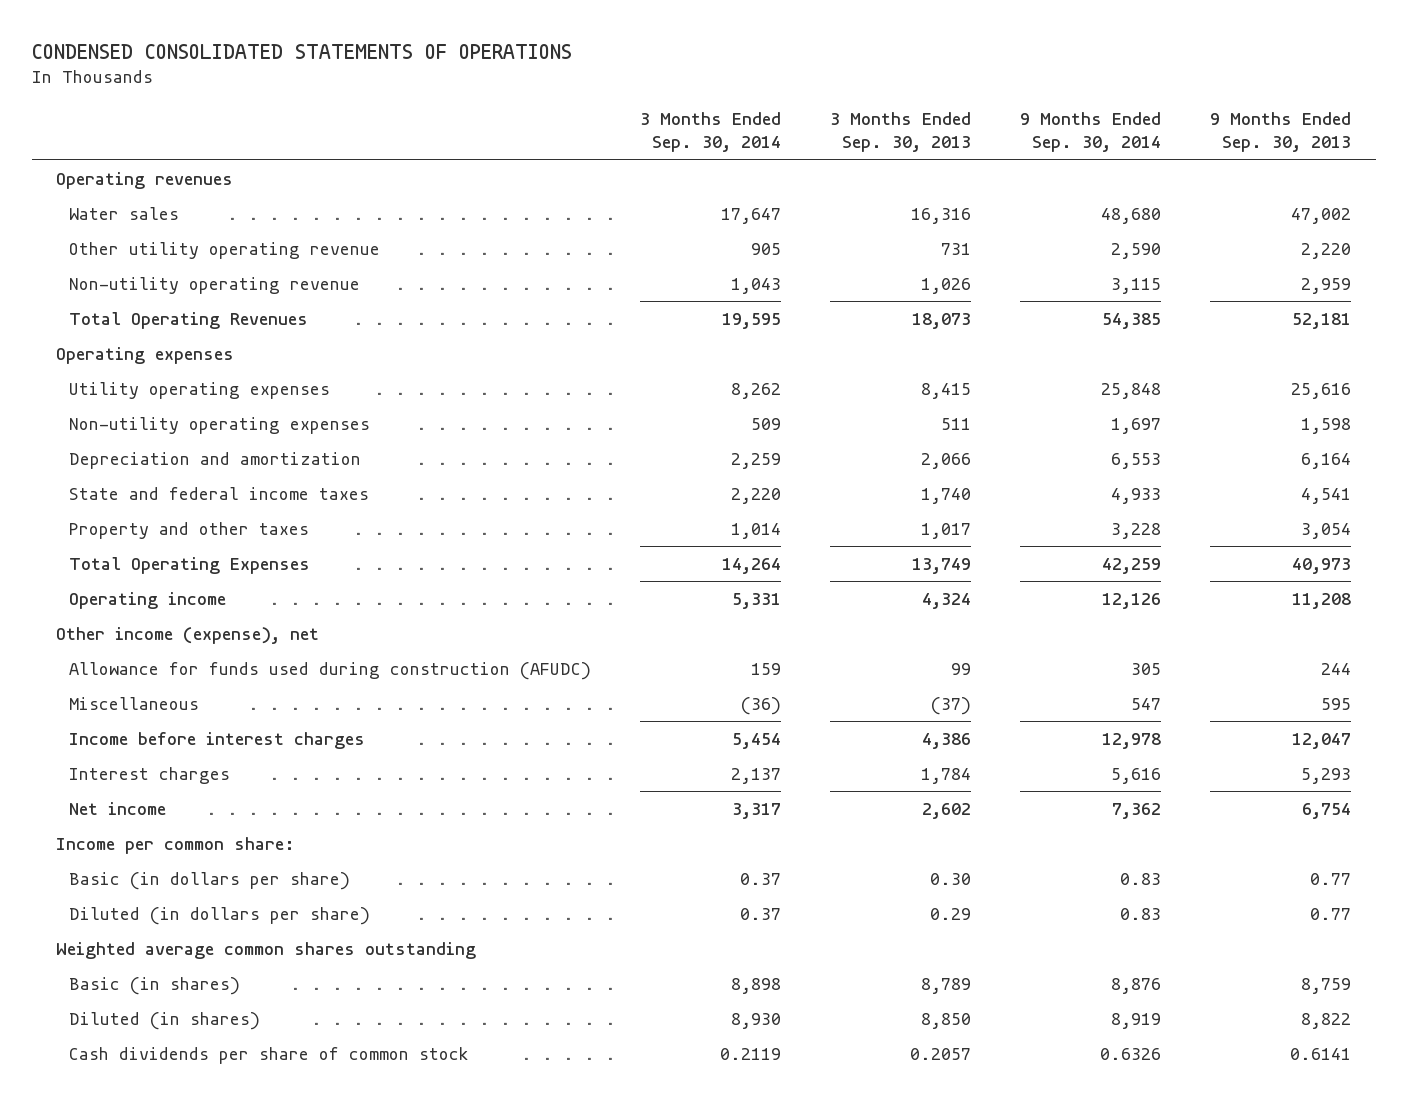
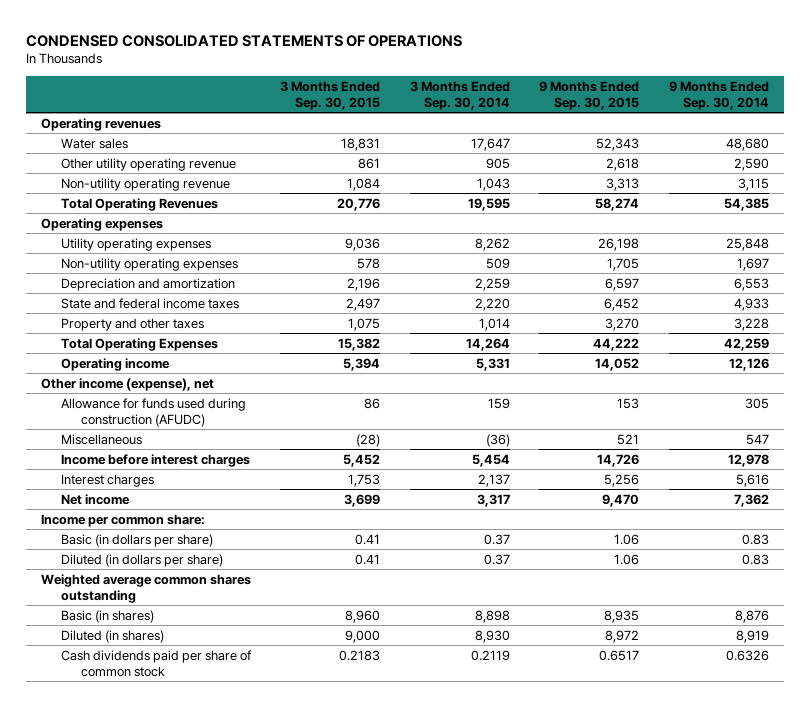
- | 3 Months Ended Sep. 30, 2014 | 3 Months Ended Sep. 30, 2013 | 9 Months Ended Sep. 30, 2014 | 9 Months Ended Sep. 30, 2013
+ | 3 Months Ended Sep. 30, 2015 | 3 Months Ended Sep. 30, 2014 | 9 Months Ended Sep. 30, 2015 | 9 Months Ended Sep. 30, 2014
- Cash dividends per share of common stock | 0.2119 | 0.2057 | 0.6326 | 0.6141
+ Cash dividends paid per share of common stock | 0.2183 | 0.2119 | 0.6517 | 0.6326

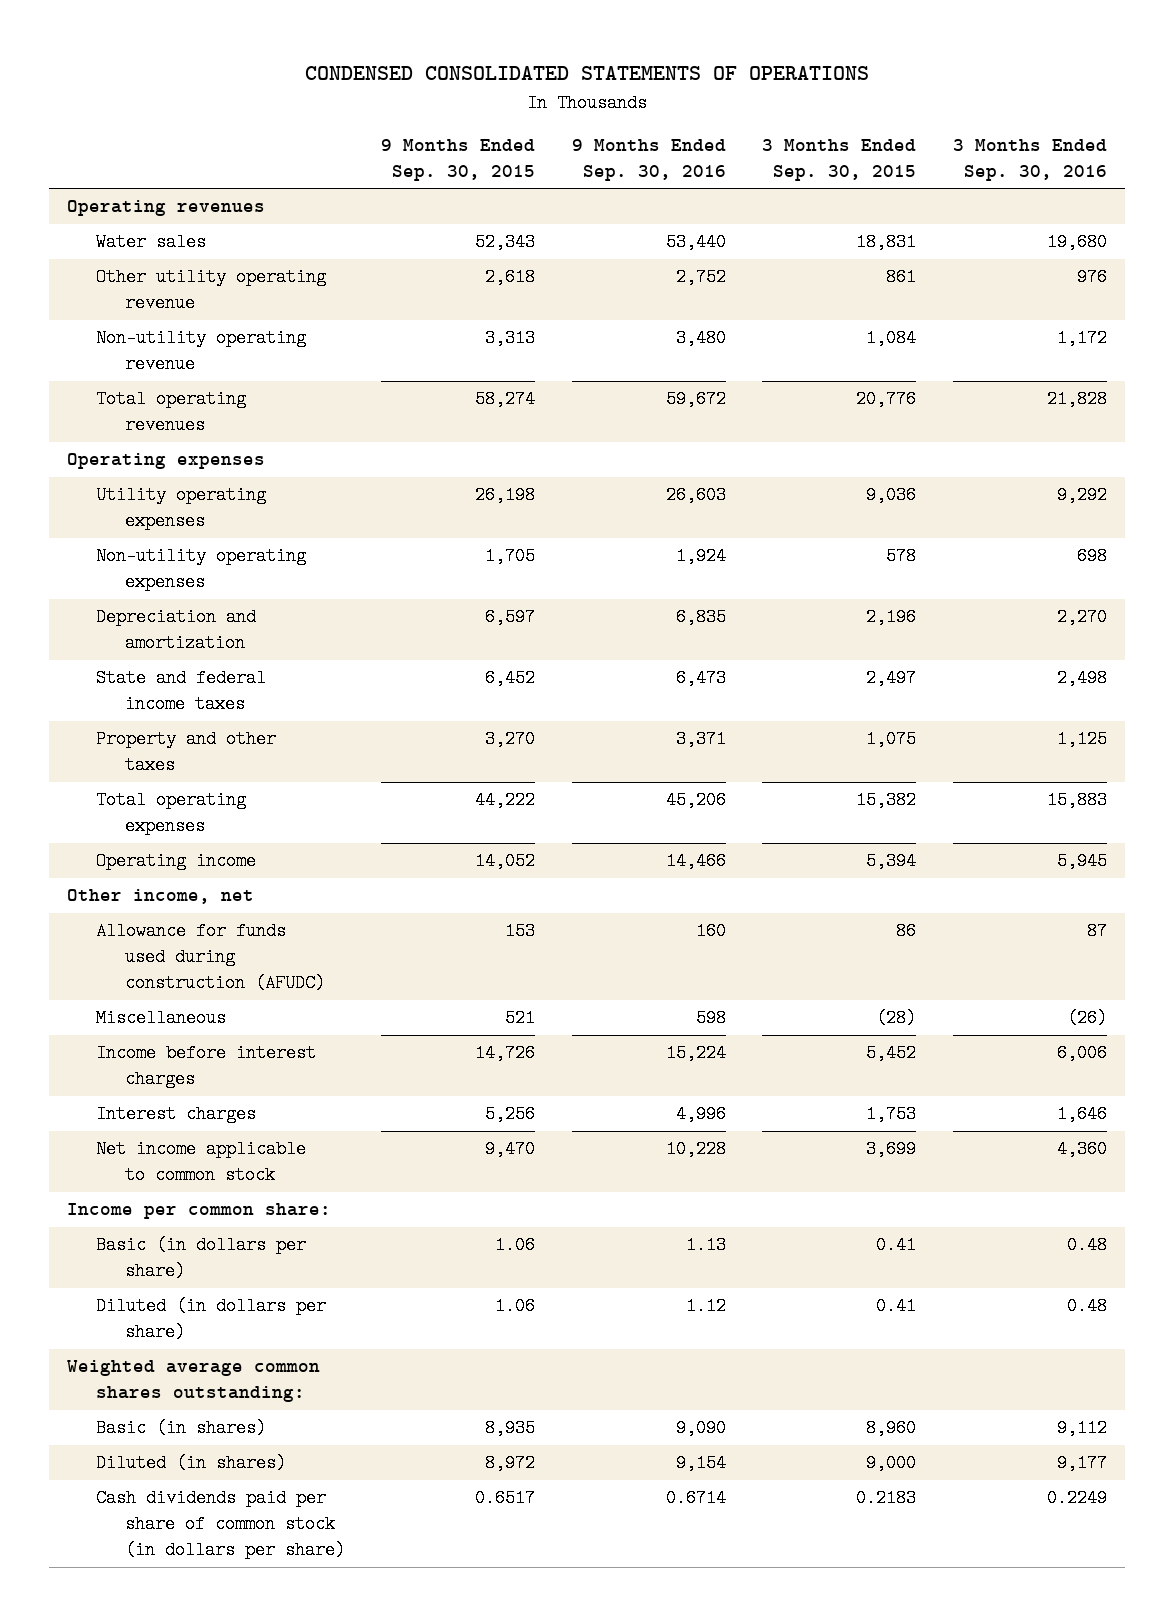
- | 3 Months Ended Sep. 30, 2015 | 3 Months Ended Sep. 30, 2014 | 9 Months Ended Sep. 30, 2015 | 9 Months Ended Sep. 30, 2014
+ | 9 Months Ended Sep. 30, 2015 | 9 Months Ended Sep. 30, 2016 | 3 Months Ended Sep. 30, 2015 | 3 Months Ended Sep. 30, 2016
- Total Operating Revenues | 20,776 | 19,595 | 58,274 | 54,385
+ Total operating revenues | 58,274 | 59,672 | 20,776 | 21,828
- Total Operating Expenses | 15,382 | 14,264 | 44,222 | 42,259
+ Total operating expenses | 44,222 | 45,206 | 15,382 | 15,883
- Other income (expense), net
+ Other income, net
- Net income | 3,699 | 3,317 | 9,470 | 7,362
+ Net income applicable to common stock | 9,470 | 10,228 | 3,699 | 4,360
- Weighted average common shares outstanding
+ Weighted average common shares outstanding:
- Cash dividends paid per share of common stock | 0.2183 | 0.2119 | 0.6517 | 0.6326
+ Cash dividends paid per share of common stock (in dollars per share) | 0.6517 | 0.6714 | 0.2183 | 0.2249

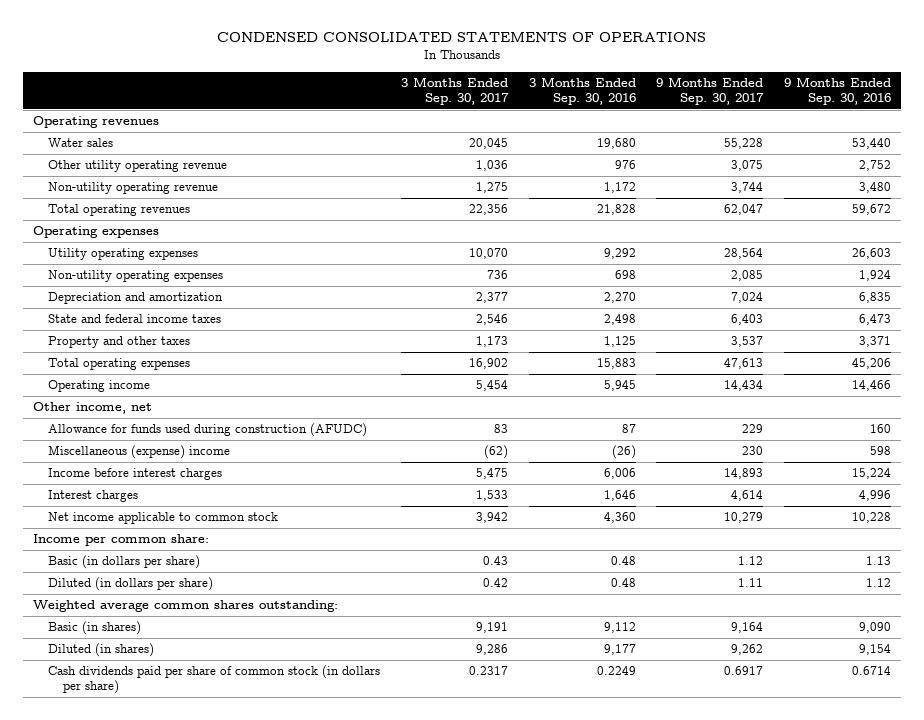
- | 9 Months Ended Sep. 30, 2015 | 9 Months Ended Sep. 30, 2016 | 3 Months Ended Sep. 30, 2015 | 3 Months Ended Sep. 30, 2016
+ | 3 Months Ended Sep. 30, 2017 | 3 Months Ended Sep. 30, 2016 | 9 Months Ended Sep. 30, 2017 | 9 Months Ended Sep. 30, 2016
- Miscellaneous | 521 | 598 | (28) | (26)
+ Miscellaneous (expense) income | (62) | (26) | 230 | 598

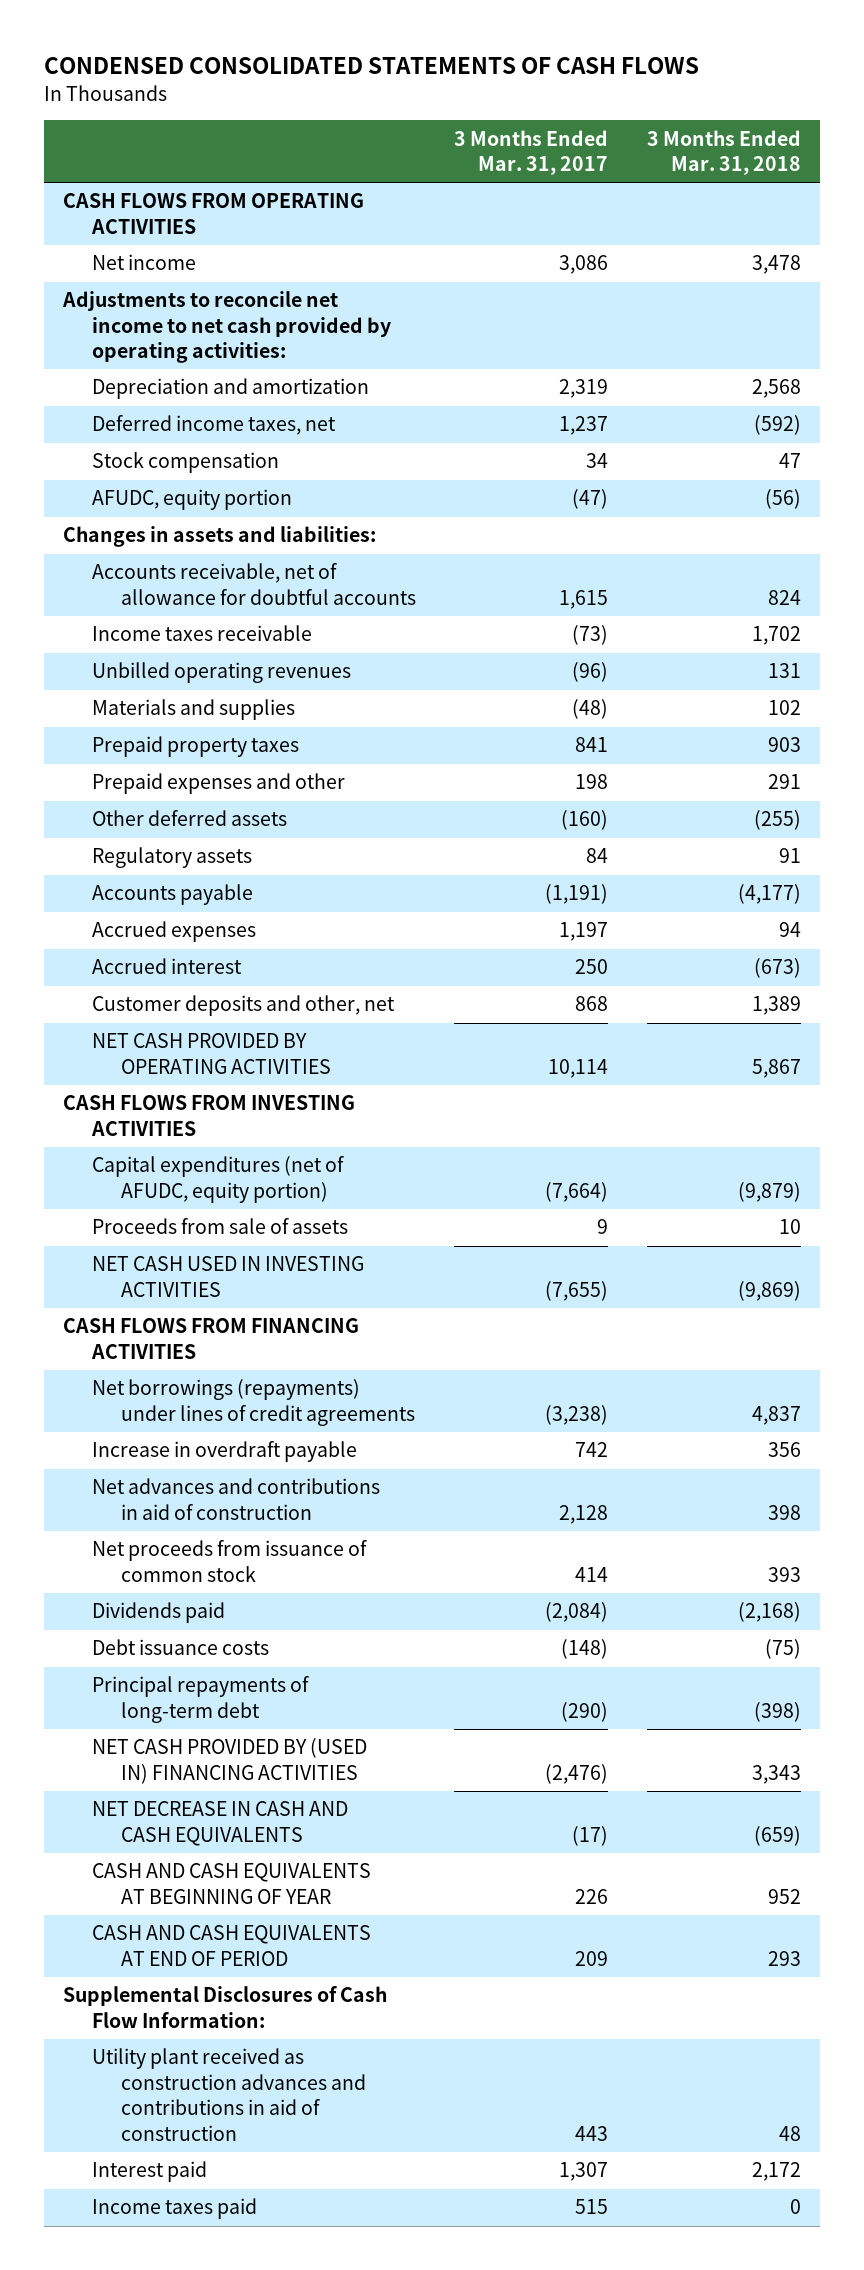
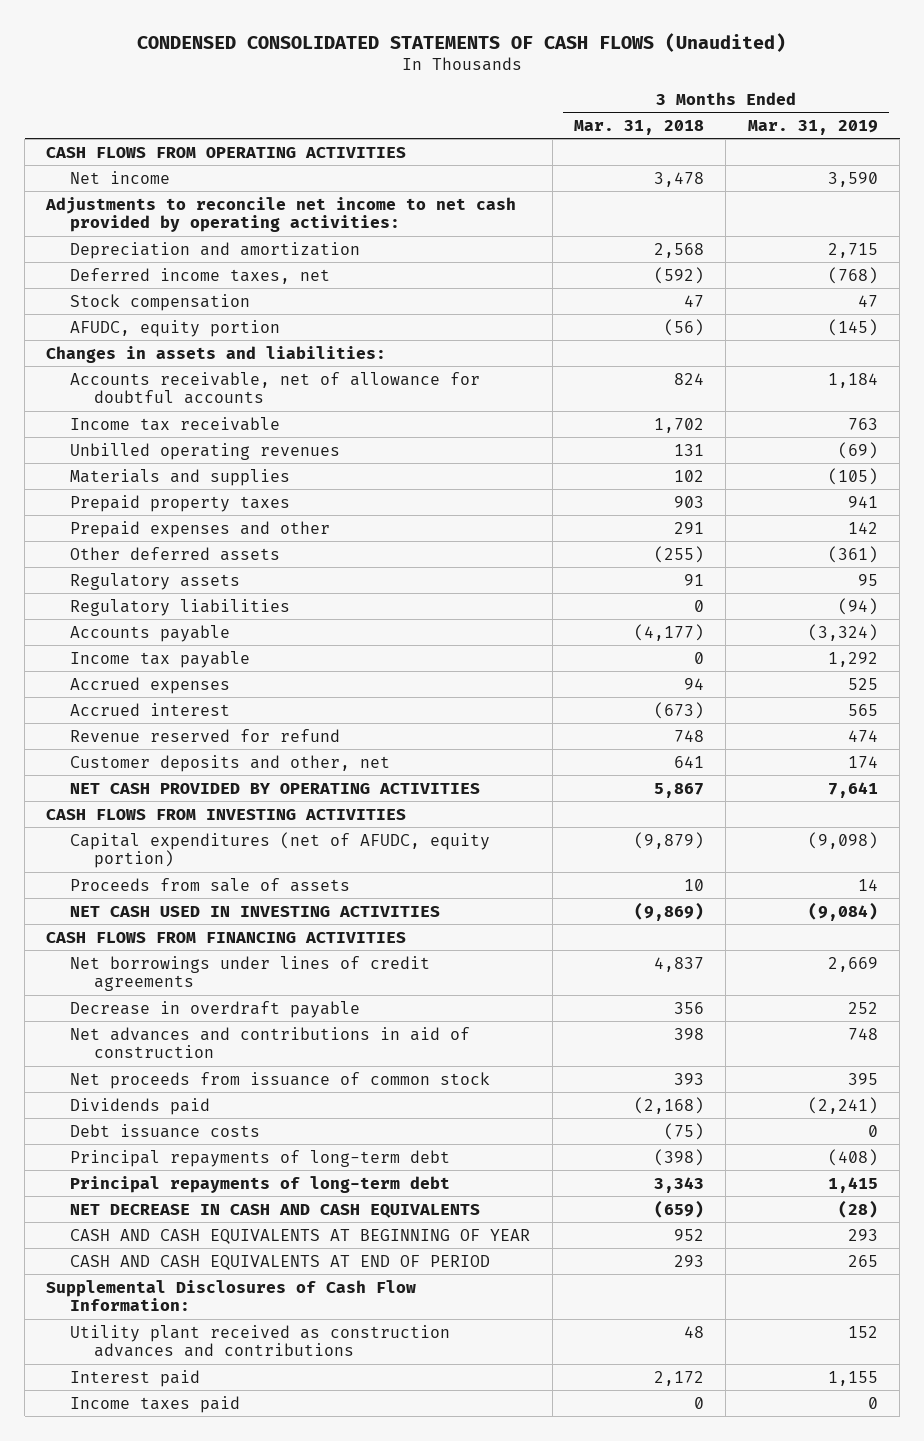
- CONDENSED CONSOLIDATED STATEMENTS OF CASH FLOWS
+ CONDENSED CONSOLIDATED STATEMENTS OF CASH FLOWS (Unaudited)
- | 3 Months Ended Mar. 31, 2017 | 3 Months Ended Mar. 31, 2018
+ | 3 Months Ended Mar. 31, 2018 | 3 Months Ended Mar. 31, 2019
- Income taxes receivable | (73) | 1,702
+ Income tax receivable | 1,702 | 763
+ Regulatory liabilities | 0 | (94)
+ Income tax payable | 0 | 1,292
- Customer deposits and other, net | 868 | 1,389
+ Revenue reserved for refund | 748 | 474
+ Customer deposits and other, net | 641 | 174
- Net borrowings (repayments) under lines of credit agreements | (3,238) | 4,837
- Increase in overdraft payable | 742 | 356
+ Net borrowings under lines of credit agreements | 4,837 | 2,669
+ Decrease in overdraft payable | 356 | 252
- NET CASH PROVIDED BY (USED IN) FINANCING ACTIVITIES | (2,476) | 3,343
+ Principal repayments of long-term debt | 3,343 | 1,415
- Utility plant received as construction advances and contributions in aid of construction | 443 | 48
+ Utility plant received as construction advances and contributions | 48 | 152

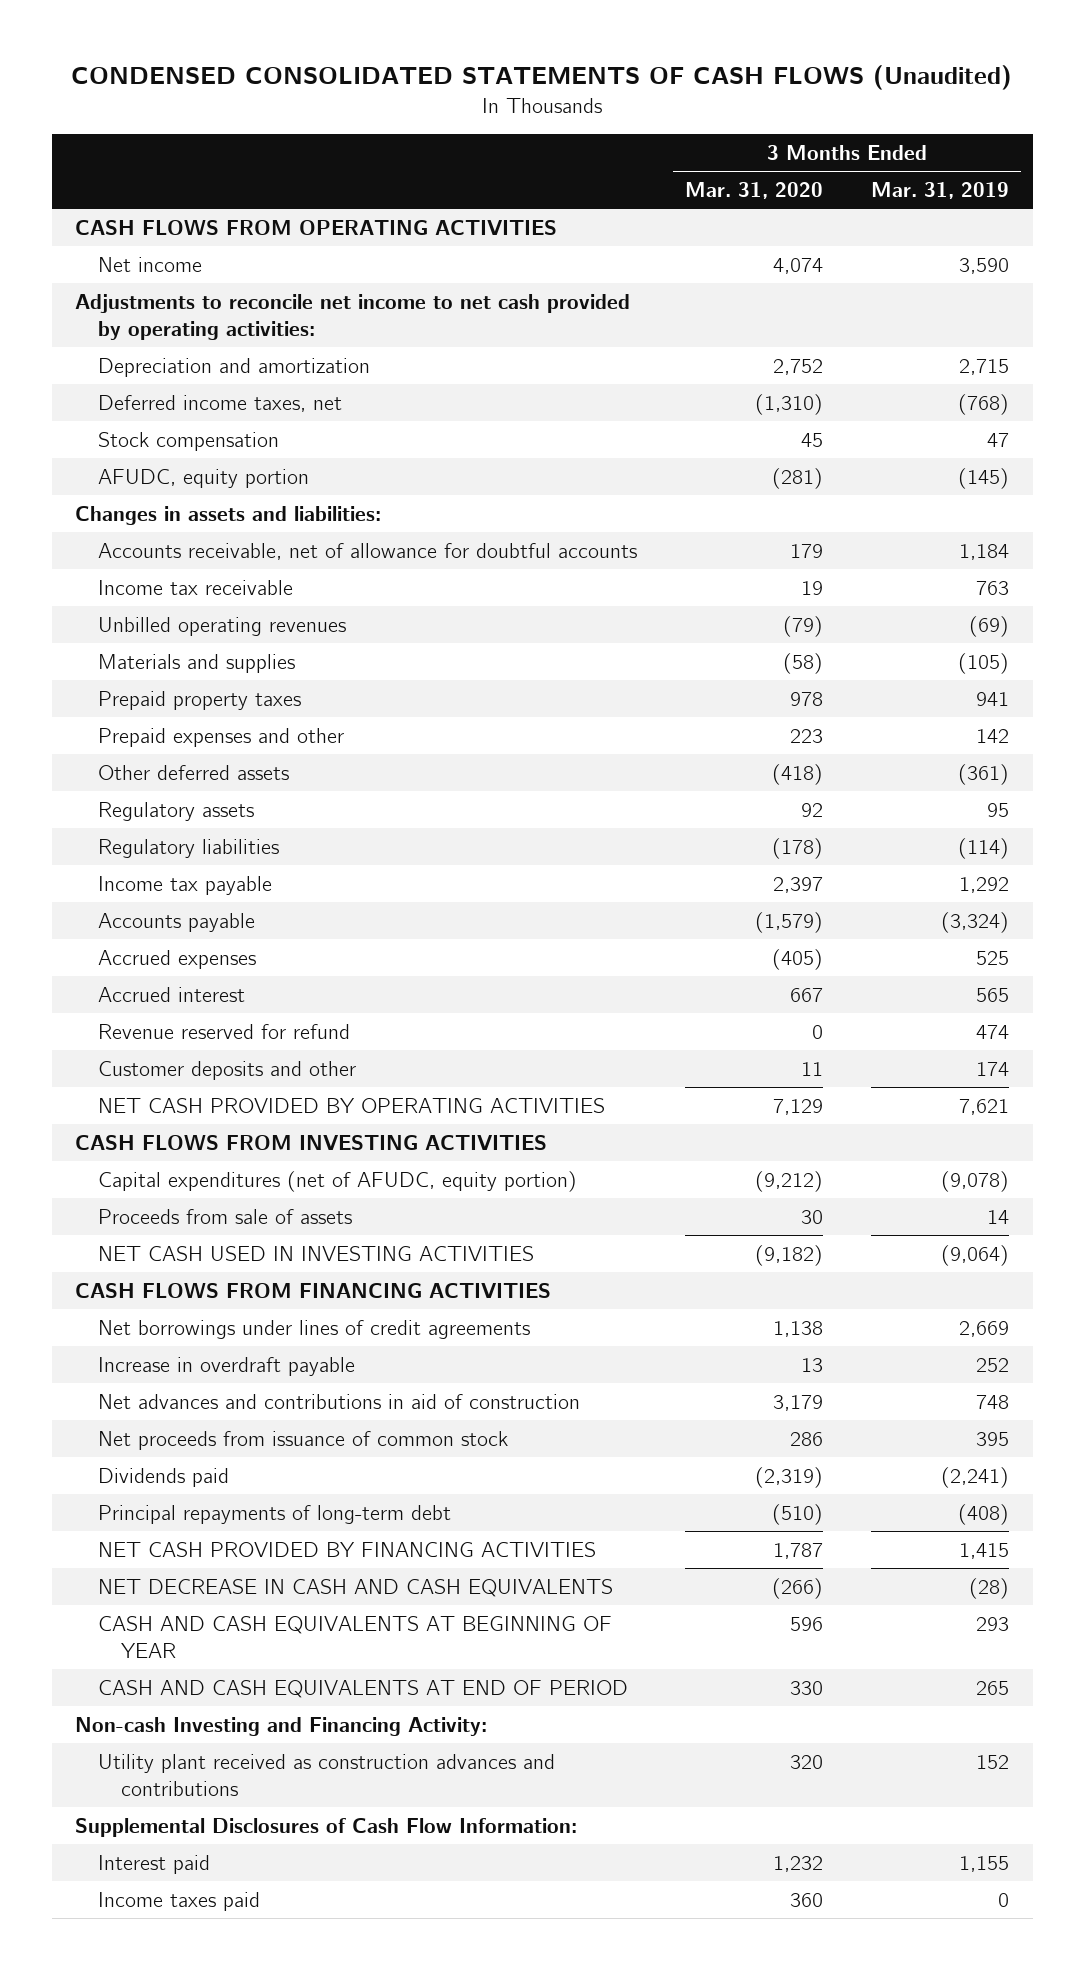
- | 3 Months Ended Mar. 31, 2018 | 3 Months Ended Mar. 31, 2019
+ | 3 Months Ended Mar. 31, 2020 | 3 Months Ended Mar. 31, 2019
- Regulatory liabilities | 0 | (94)
+ Regulatory liabilities | (178) | (114)
moved down: Accounts payable | (1,579) | (3,324)
- Customer deposits and other, net | 641 | 174
- NET CASH PROVIDED BY OPERATING ACTIVITIES | 5,867 | 7,641
+ Customer deposits and other | 11 | 174
+ NET CASH PROVIDED BY OPERATING ACTIVITIES | 7,129 | 7,621
- Capital expenditures (net of AFUDC, equity portion) | (9,879) | (9,098)
+ Capital expenditures (net of AFUDC, equity portion) | (9,212) | (9,078)
- NET CASH USED IN INVESTING ACTIVITIES | (9,869) | (9,084)
+ NET CASH USED IN INVESTING ACTIVITIES | (9,182) | (9,064)
- Decrease in overdraft payable | 356 | 252
+ Increase in overdraft payable | 13 | 252
- Debt issuance costs | (75) | 0
- Principal repayments of long-term debt | 3,343 | 1,415
+ NET CASH PROVIDED BY FINANCING ACTIVITIES | 1,787 | 1,415
+ Non-cash Investing and Financing Activity:
moved down: Supplemental Disclosures of Cash Flow Information:

